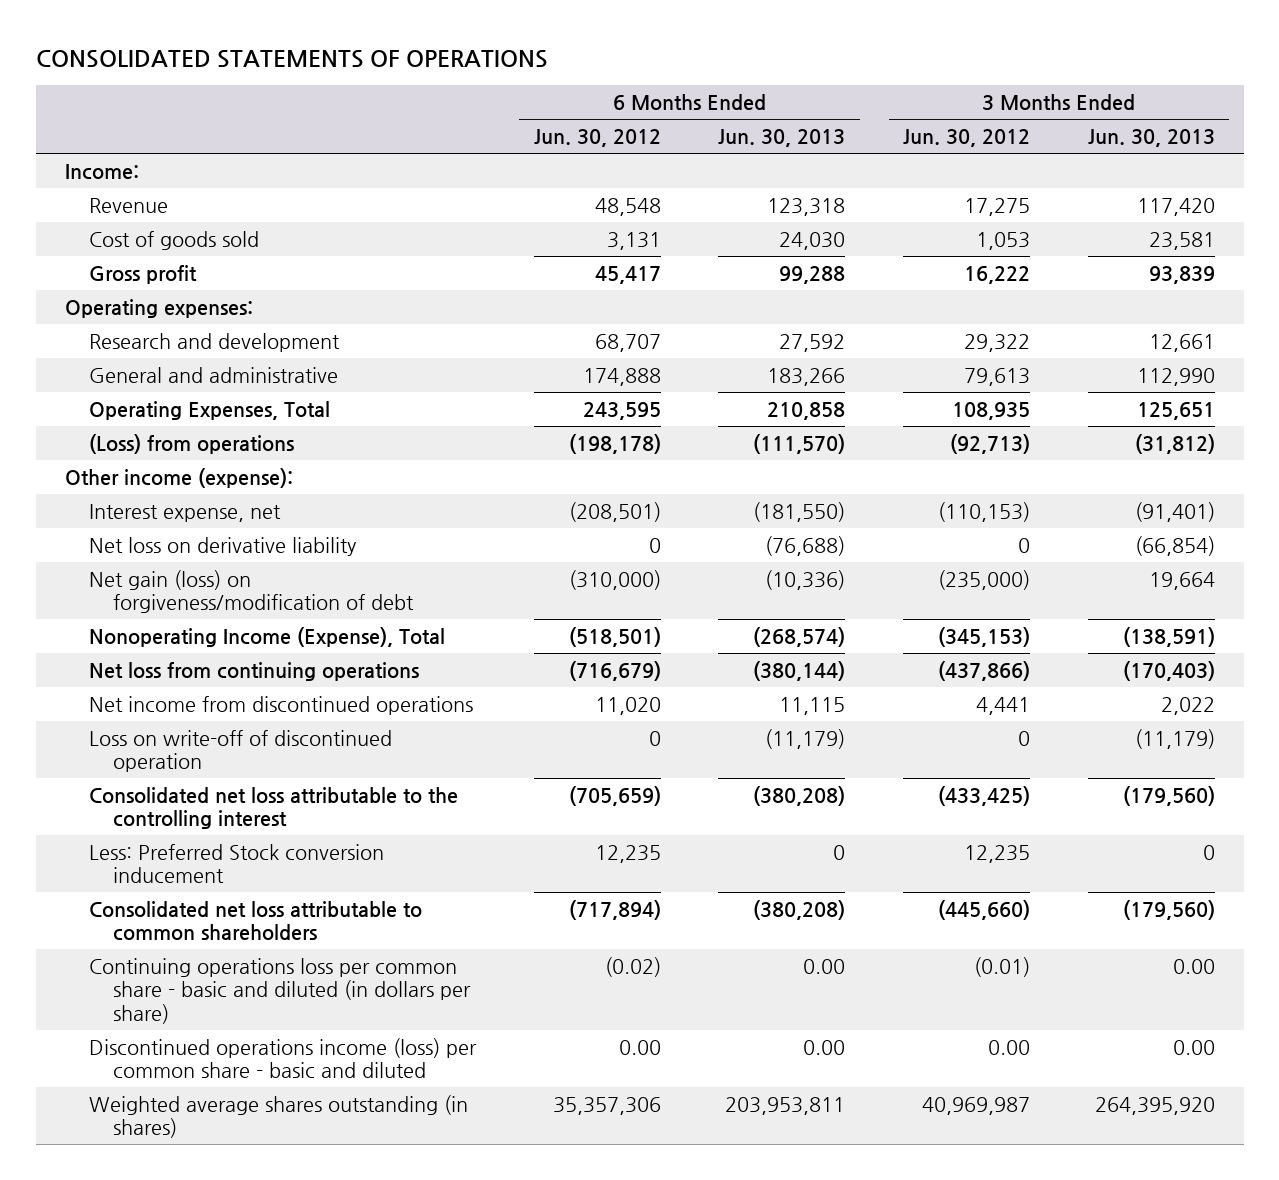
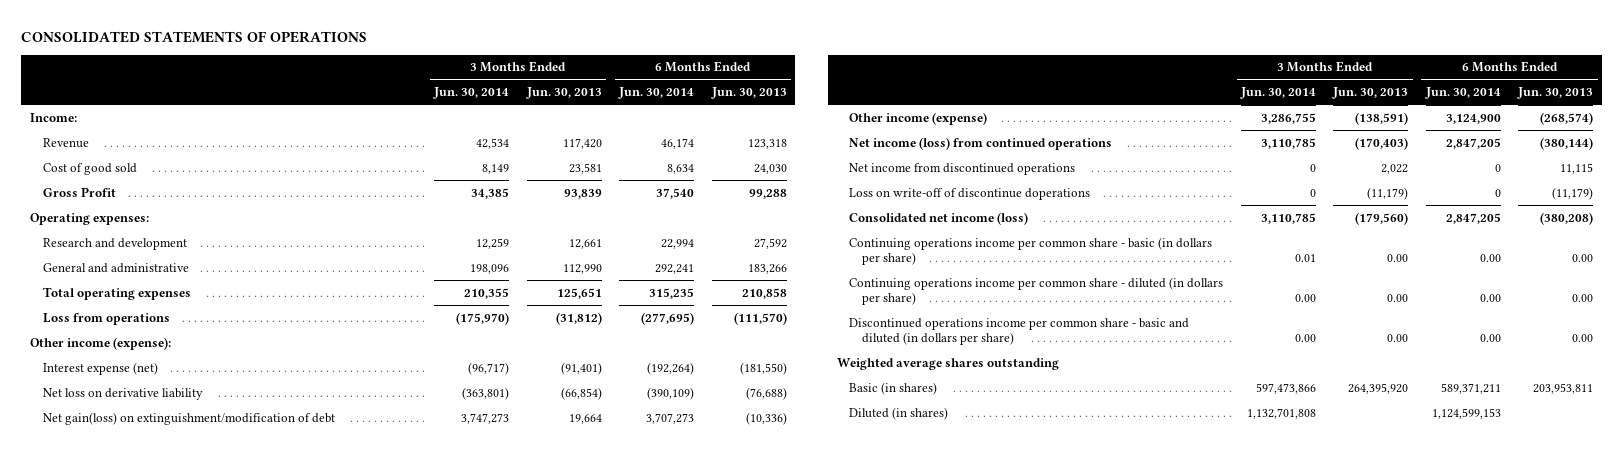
- | 6 Months Ended Jun. 30, 2012 | 6 Months Ended Jun. 30, 2013 | 3 Months Ended Jun. 30, 2012 | 3 Months Ended Jun. 30, 2013
+ | 3 Months Ended Jun. 30, 2014 | 3 Months Ended Jun. 30, 2013 | 6 Months Ended Jun. 30, 2014 | 6 Months Ended Jun. 30, 2013
- Cost of goods sold | 3,131 | 24,030 | 1,053 | 23,581
- Gross profit | 45,417 | 99,288 | 16,222 | 93,839
+ Cost of good sold | 8,149 | 23,581 | 8,634 | 24,030
+ Gross Profit | 34,385 | 93,839 | 37,540 | 99,288
- Operating Expenses, Total | 243,595 | 210,858 | 108,935 | 125,651
- (Loss) from operations | (198,178) | (111,570) | (92,713) | (31,812)
+ Total operating expenses | 210,355 | 125,651 | 315,235 | 210,858
+ Loss from operations | (175,970) | (31,812) | (277,695) | (111,570)
- Interest expense, net | (208,501) | (181,550) | (110,153) | (91,401)
+ Interest expense (net) | (96,717) | (91,401) | (192,264) | (181,550)
- Net gain (loss) on forgiveness/modification of debt | (310,000) | (10,336) | (235,000) | 19,664
- Nonoperating Income (Expense), Total | (518,501) | (268,574) | (345,153) | (138,591)
- Net loss from continuing operations | (716,679) | (380,144) | (437,866) | (170,403)
+ Net gain(loss) on extinguishment/modification of debt | 3,747,273 | 19,664 | 3,707,273 | (10,336)
+ Other income (expense) | 3,286,755 | (138,591) | 3,124,900 | (268,574)
+ Net income (loss) from continued operations | 3,110,785 | (170,403) | 2,847,205 | (380,144)
- Loss on write-off of discontinued operation | 0 | (11,179) | 0 | (11,179)
- Consolidated net loss attributable to the controlling interest | (705,659) | (380,208) | (433,425) | (179,560)
- Less: Preferred Stock conversion inducement | 12,235 | 0 | 12,235 | 0
- Consolidated net loss attributable to common shareholders | (717,894) | (380,208) | (445,660) | (179,560)
- Continuing operations loss per common share - basic and diluted (in dollars per share) | (0.02) | 0.00 | (0.01) | 0.00
- Discontinued operations income (loss) per common share - basic and diluted | 0.00 | 0.00 | 0.00 | 0.00
- Weighted average shares outstanding (in shares) | 35,357,306 | 203,953,811 | 40,969,987 | 264,395,920
+ Loss on write-off of discontinue doperations | 0 | (11,179) | 0 | (11,179)
+ Consolidated net income (loss) | 3,110,785 | (179,560) | 2,847,205 | (380,208)
+ Continuing operations income per common share - basic (in dollars per share) | 0.01 | 0.00 | 0.00 | 0.00
+ Continuing operations income per common share - diluted (in dollars per share) | 0.00 | 0.00 | 0.00 | 0.00
+ Discontinued operations income per common share - basic and diluted (in dollars per share) | 0.00 | 0.00 | 0.00 | 0.00
+ Weighted average shares outstanding
+ Basic (in shares) | 597,473,866 | 264,395,920 | 589,371,211 | 203,953,811
+ Diluted (in shares) | 1,132,701,808 | | 1,124,599,153 |

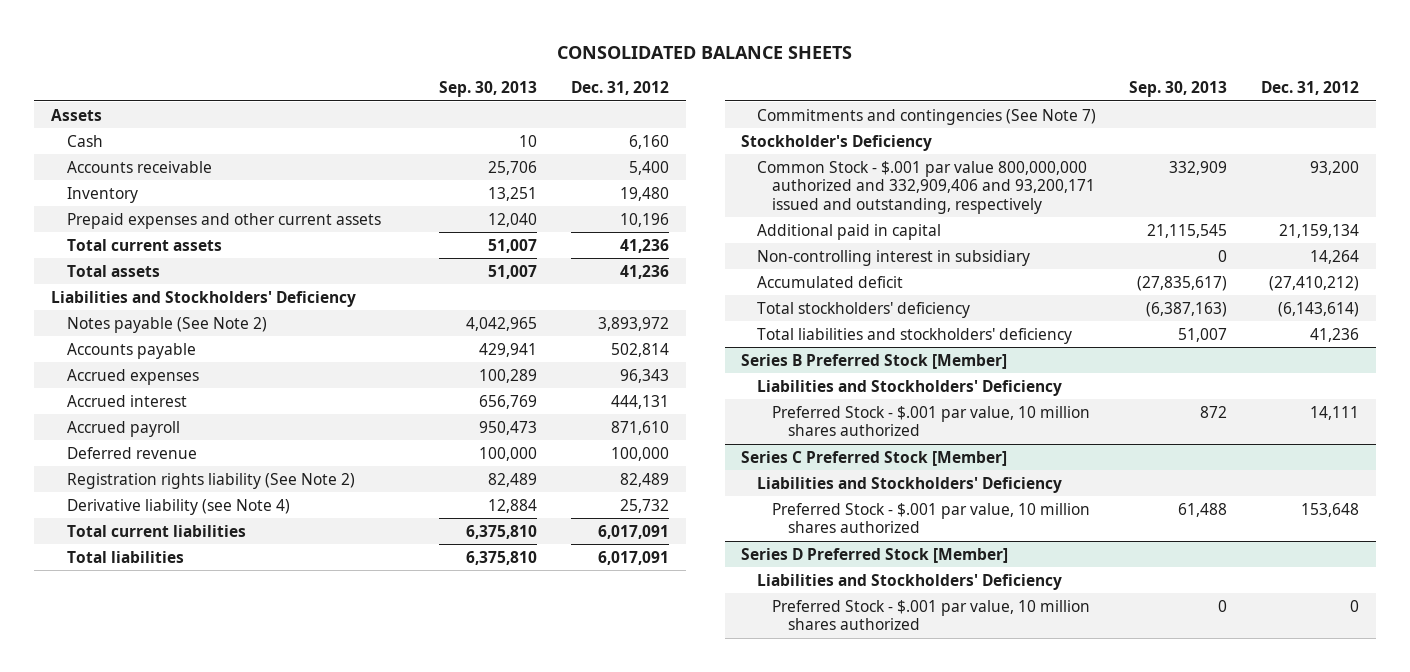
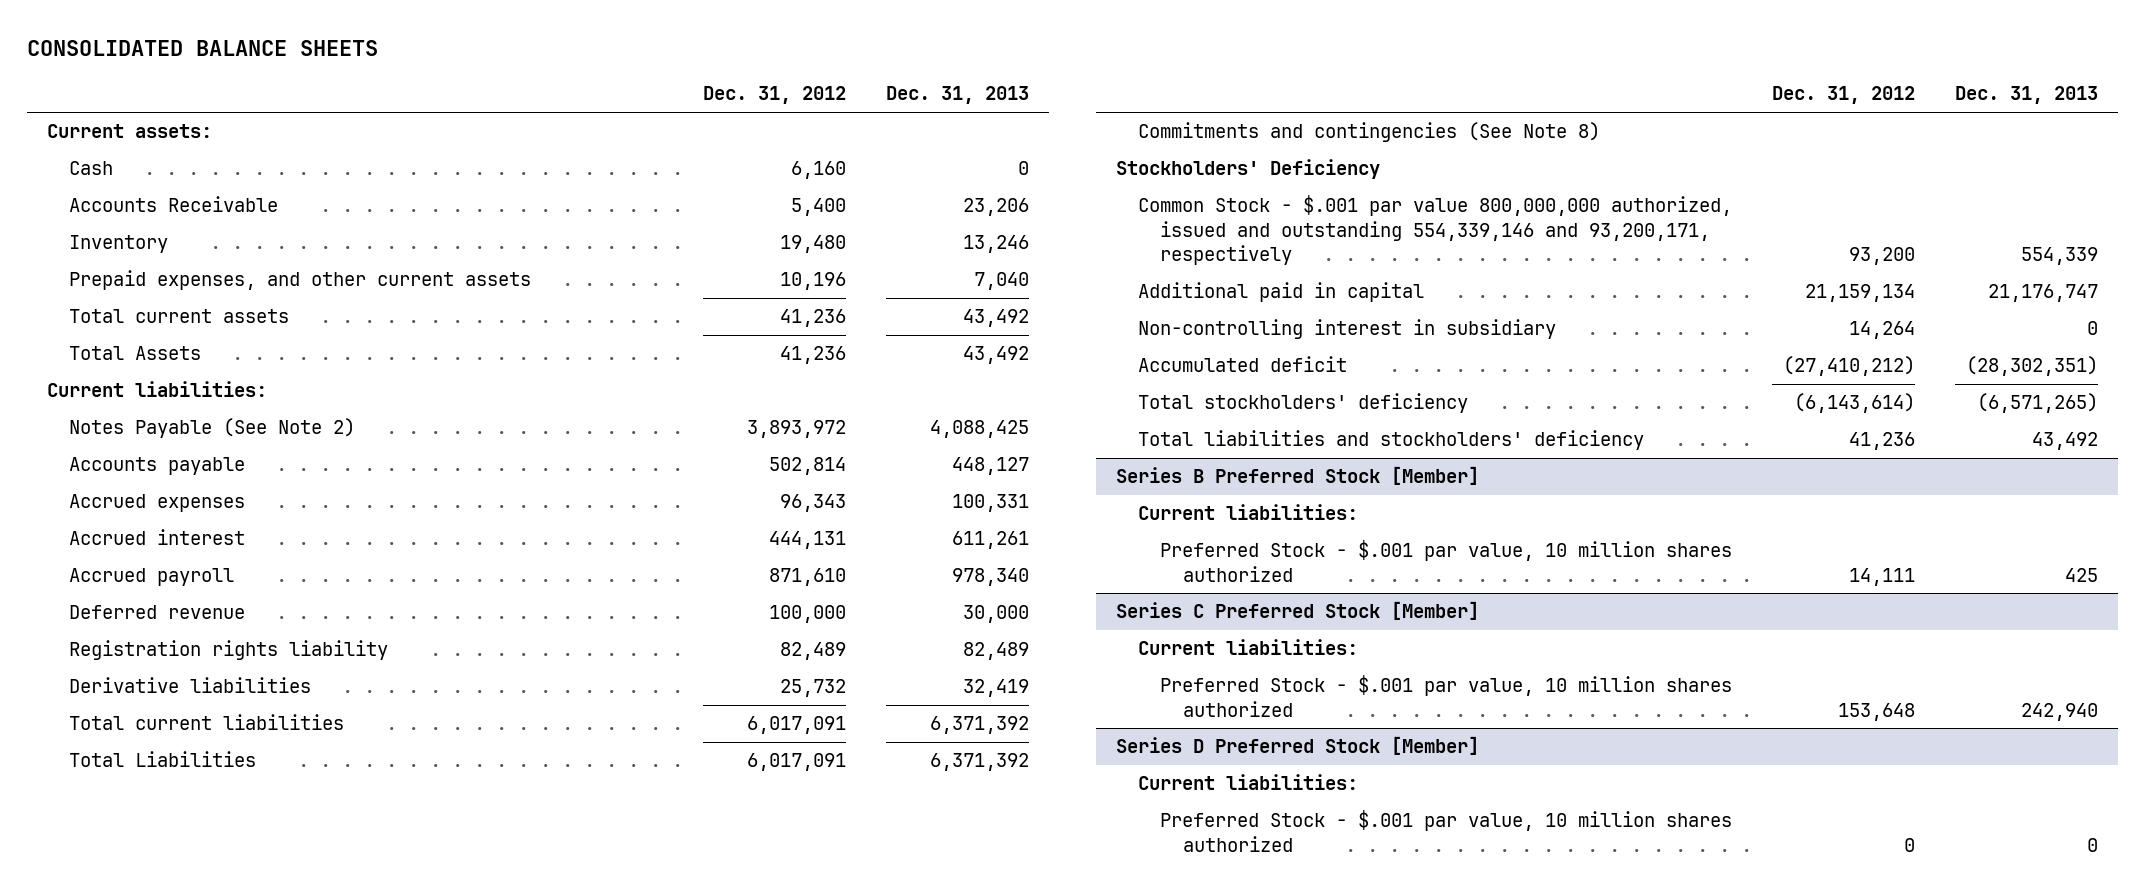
- | Sep. 30, 2013 | Dec. 31, 2012
+ | Dec. 31, 2012 | Dec. 31, 2013
- Assets
+ Current assets:
- Accounts receivable | 25,706 | 5,400
+ Accounts Receivable | 5,400 | 23,206
- Prepaid expenses and other current assets | 12,040 | 10,196
+ Prepaid expenses, and other current assets | 10,196 | 7,040
- Total assets | 51,007 | 41,236
- Liabilities and Stockholders' Deficiency
- Notes payable (See Note 2) | 4,042,965 | 3,893,972
+ Total Assets | 41,236 | 43,492
+ Current liabilities:
+ Notes Payable (See Note 2) | 3,893,972 | 4,088,425
- Registration rights liability (See Note 2) | 82,489 | 82,489
- Derivative liability (see Note 4) | 12,884 | 25,732
+ Registration rights liability | 82,489 | 82,489
+ Derivative liabilities | 25,732 | 32,419
- Total liabilities | 6,375,810 | 6,017,091
- Commitments and contingencies (See Note 7)
- Stockholder's Deficiency
- Common Stock - $.001 par value 800,000,000 authorized and 332,909,406 and 93,200,171 issued and outstanding, respectively | 332,909 | 93,200
+ Total Liabilities | 6,017,091 | 6,371,392
+ Commitments and contingencies (See Note 8)
+ Stockholders' Deficiency
+ Common Stock - $.001 par value 800,000,000 authorized, issued and outstanding 554,339,146 and 93,200,171, respectively | 93,200 | 554,339
@ Series B Preferred Stock [Member]
- Liabilities and Stockholders' Deficiency
+ Current liabilities:
@ Series C Preferred Stock [Member]
- Liabilities and Stockholders' Deficiency
+ Current liabilities:
@ Series D Preferred Stock [Member]
- Liabilities and Stockholders' Deficiency
+ Current liabilities:

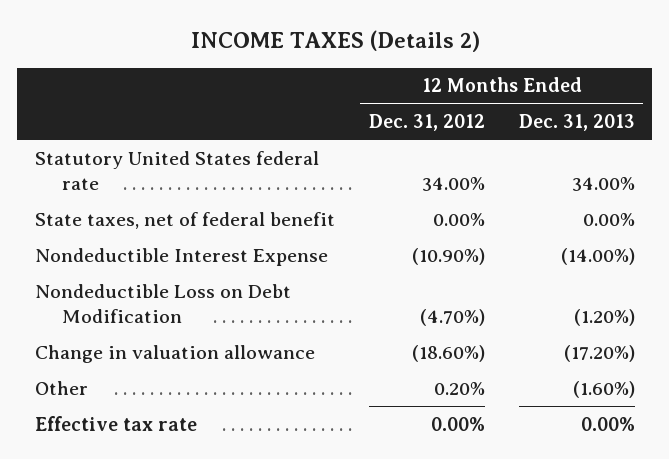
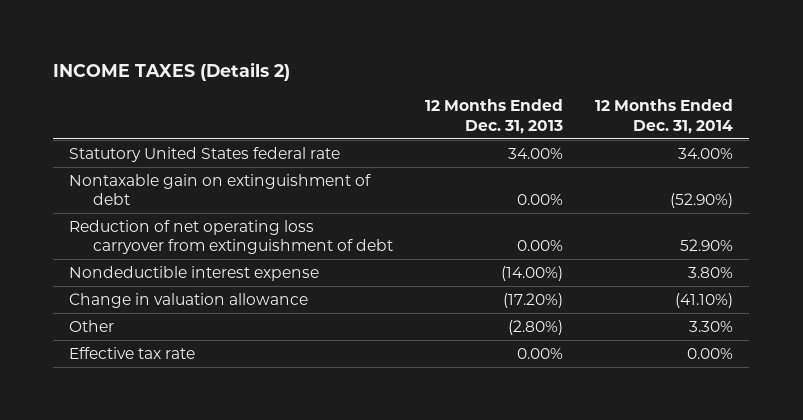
- | 12 Months Ended Dec. 31, 2012 | 12 Months Ended Dec. 31, 2013
+ | 12 Months Ended Dec. 31, 2013 | 12 Months Ended Dec. 31, 2014
- State taxes, net of federal benefit | 0.00% | 0.00%
- Nondeductible Interest Expense | (10.90%) | (14.00%)
- Nondeductible Loss on Debt Modification | (4.70%) | (1.20%)
+ Nontaxable gain on extinguishment of debt | 0.00% | (52.90%)
+ Reduction of net operating loss carryover from extinguishment of debt | 0.00% | 52.90%
+ Nondeductible interest expense | (14.00%) | 3.80%
- Other | 0.20% | (1.60%)
+ Other | (2.80%) | 3.30%

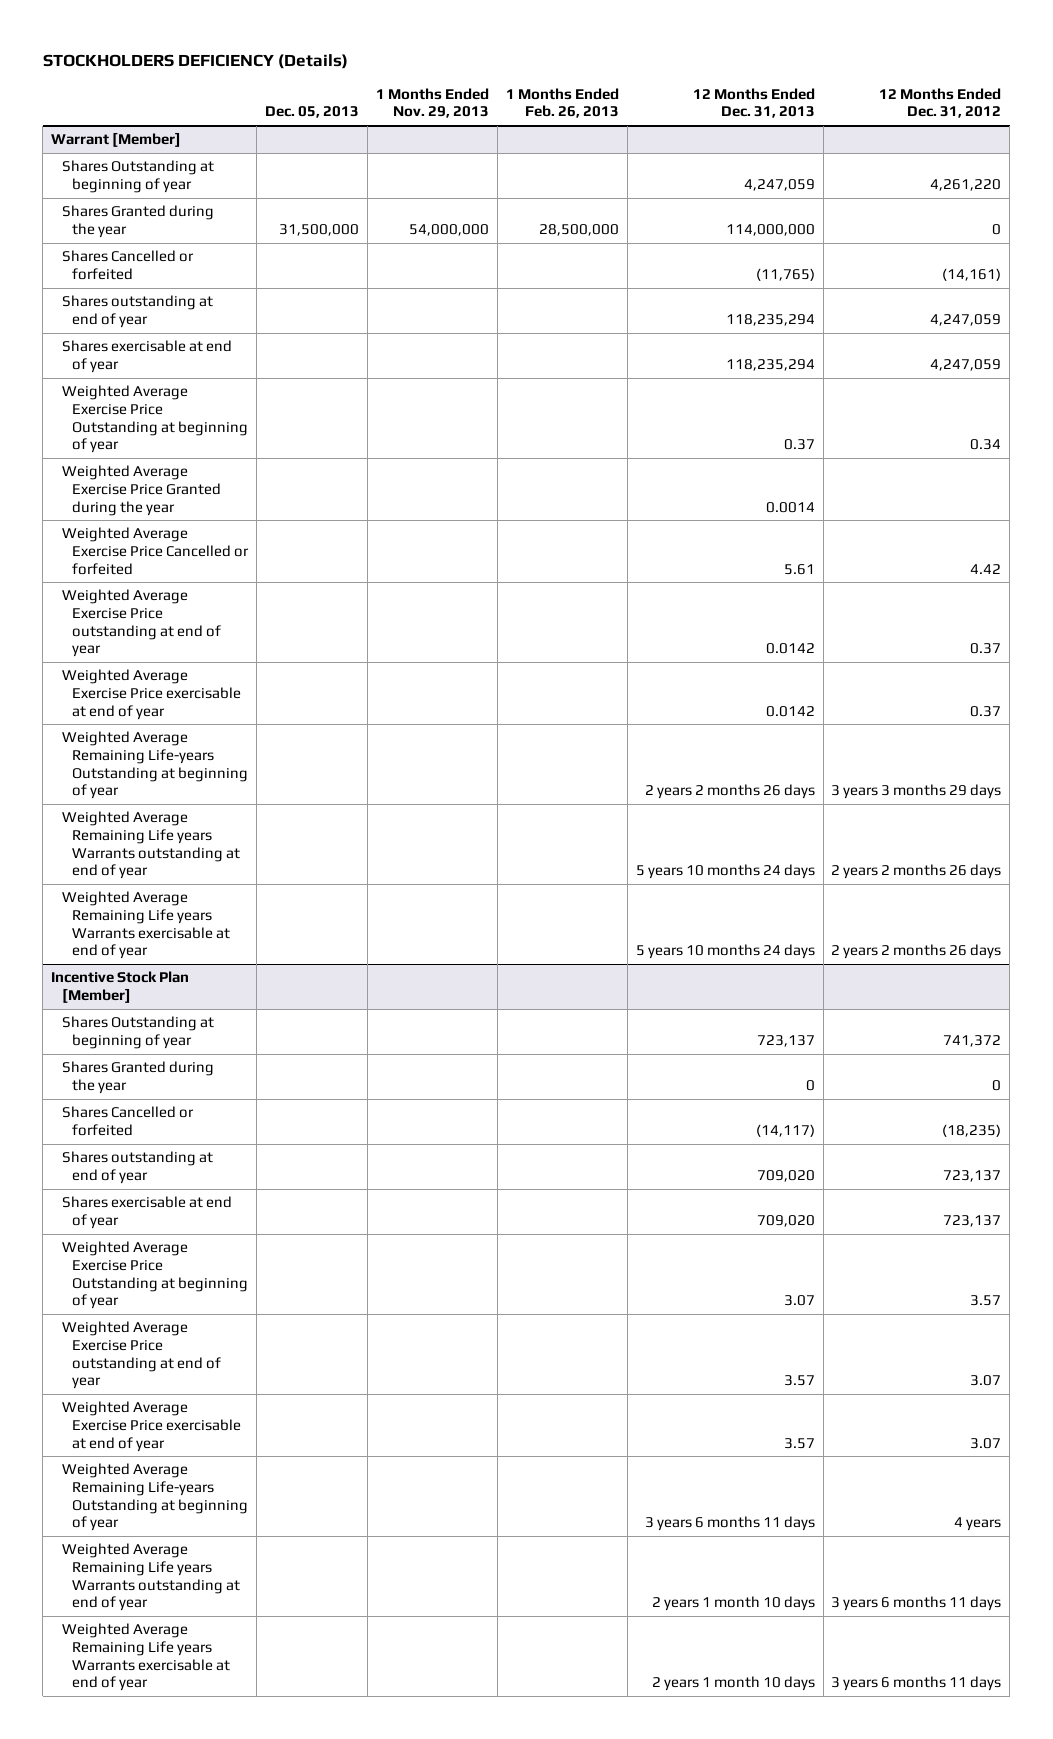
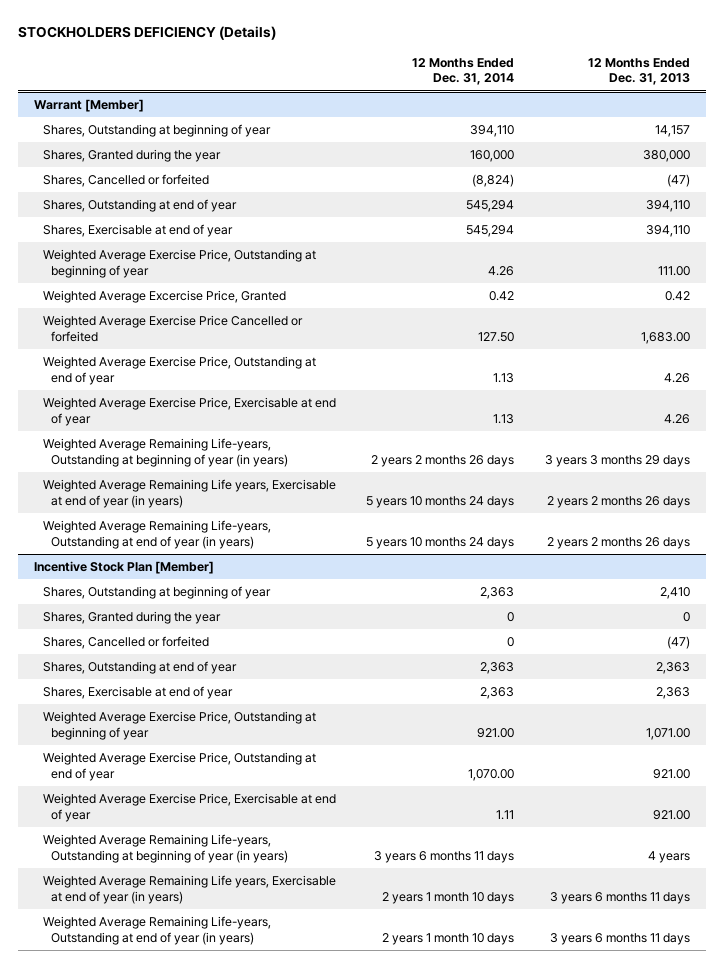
- | Dec. 05, 2013 | 1 Months Ended Nov. 29, 2013 | 1 Months Ended Feb. 26, 2013 | 12 Months Ended Dec. 31, 2013 | 12 Months Ended Dec. 31, 2012
+ | 12 Months Ended Dec. 31, 2014 | 12 Months Ended Dec. 31, 2013
@ Warrant [Member]
- Shares Outstanding at beginning of year | | | | 4,247,059 | 4,261,220
- Shares Granted during the year | 31,500,000 | 54,000,000 | 28,500,000 | 114,000,000 | 0
- Shares Cancelled or forfeited | | | | (11,765) | (14,161)
- Shares outstanding at end of year | | | | 118,235,294 | 4,247,059
- Shares exercisable at end of year | | | | 118,235,294 | 4,247,059
- Weighted Average Exercise Price Outstanding at beginning of year | | | | 0.37 | 0.34
- Weighted Average Exercise Price Granted during the year | | | | 0.0014 |
- Weighted Average Exercise Price Cancelled or forfeited | | | | 5.61 | 4.42
- Weighted Average Exercise Price outstanding at end of year | | | | 0.0142 | 0.37
- Weighted Average Exercise Price exercisable at end of year | | | | 0.0142 | 0.37
- Weighted Average Remaining Life-years Outstanding at beginning of year | | | | 2 years 2 months 26 days | 3 years 3 months 29 days
- Weighted Average Remaining Life years Warrants outstanding at end of year | | | | 5 years 10 months 24 days | 2 years 2 months 26 days
- Weighted Average Remaining Life years Warrants exercisable at end of year | | | | 5 years 10 months 24 days | 2 years 2 months 26 days
+ Shares, Outstanding at beginning of year | 394,110 | 14,157
+ Shares, Granted during the year | 160,000 | 380,000
+ Shares, Cancelled or forfeited | (8,824) | (47)
+ Shares, Outstanding at end of year | 545,294 | 394,110
+ Shares, Exercisable at end of year | 545,294 | 394,110
+ Weighted Average Exercise Price, Outstanding at beginning of year | 4.26 | 111.00
+ Weighted Average Excercise Price, Granted | 0.42 | 0.42
+ Weighted Average Exercise Price Cancelled or forfeited | 127.50 | 1,683.00
+ Weighted Average Exercise Price, Outstanding at end of year | 1.13 | 4.26
+ Weighted Average Exercise Price, Exercisable at end of year | 1.13 | 4.26
+ Weighted Average Remaining Life-years, Outstanding at beginning of year (in years) | 2 years 2 months 26 days | 3 years 3 months 29 days
+ Weighted Average Remaining Life years, Exercisable at end of year (in years) | 5 years 10 months 24 days | 2 years 2 months 26 days
+ Weighted Average Remaining Life-years, Outstanding at end of year (in years) | 5 years 10 months 24 days | 2 years 2 months 26 days
@ Incentive Stock Plan [Member]
- Shares Outstanding at beginning of year | | | | 723,137 | 741,372
- Shares Granted during the year | | | | 0 | 0
- Shares Cancelled or forfeited | | | | (14,117) | (18,235)
- Shares outstanding at end of year | | | | 709,020 | 723,137
- Shares exercisable at end of year | | | | 709,020 | 723,137
- Weighted Average Exercise Price Outstanding at beginning of year | | | | 3.07 | 3.57
- Weighted Average Exercise Price outstanding at end of year | | | | 3.57 | 3.07
- Weighted Average Exercise Price exercisable at end of year | | | | 3.57 | 3.07
- Weighted Average Remaining Life-years Outstanding at beginning of year | | | | 3 years 6 months 11 days | 4 years
- Weighted Average Remaining Life years Warrants outstanding at end of year | | | | 2 years 1 month 10 days | 3 years 6 months 11 days
- Weighted Average Remaining Life years Warrants exercisable at end of year | | | | 2 years 1 month 10 days | 3 years 6 months 11 days
+ Shares, Outstanding at beginning of year | 2,363 | 2,410
+ Shares, Granted during the year | 0 | 0
+ Shares, Cancelled or forfeited | 0 | (47)
+ Shares, Outstanding at end of year | 2,363 | 2,363
+ Shares, Exercisable at end of year | 2,363 | 2,363
+ Weighted Average Exercise Price, Outstanding at beginning of year | 921.00 | 1,071.00
+ Weighted Average Exercise Price, Outstanding at end of year | 1,070.00 | 921.00
+ Weighted Average Exercise Price, Exercisable at end of year | 1.11 | 921.00
+ Weighted Average Remaining Life-years, Outstanding at beginning of year (in years) | 3 years 6 months 11 days | 4 years
+ Weighted Average Remaining Life years, Exercisable at end of year (in years) | 2 years 1 month 10 days | 3 years 6 months 11 days
+ Weighted Average Remaining Life-years, Outstanding at end of year (in years) | 2 years 1 month 10 days | 3 years 6 months 11 days

